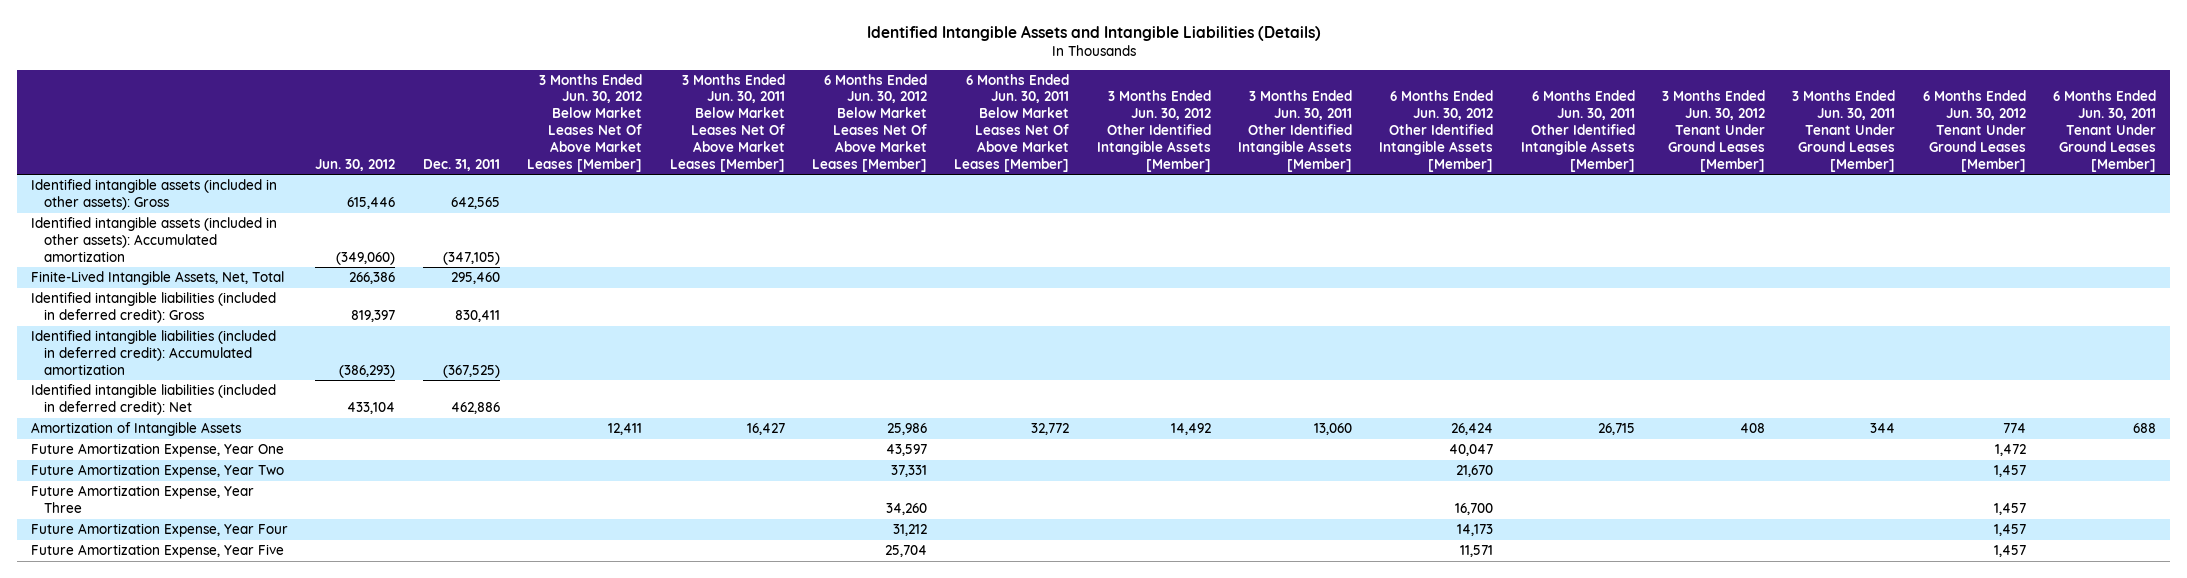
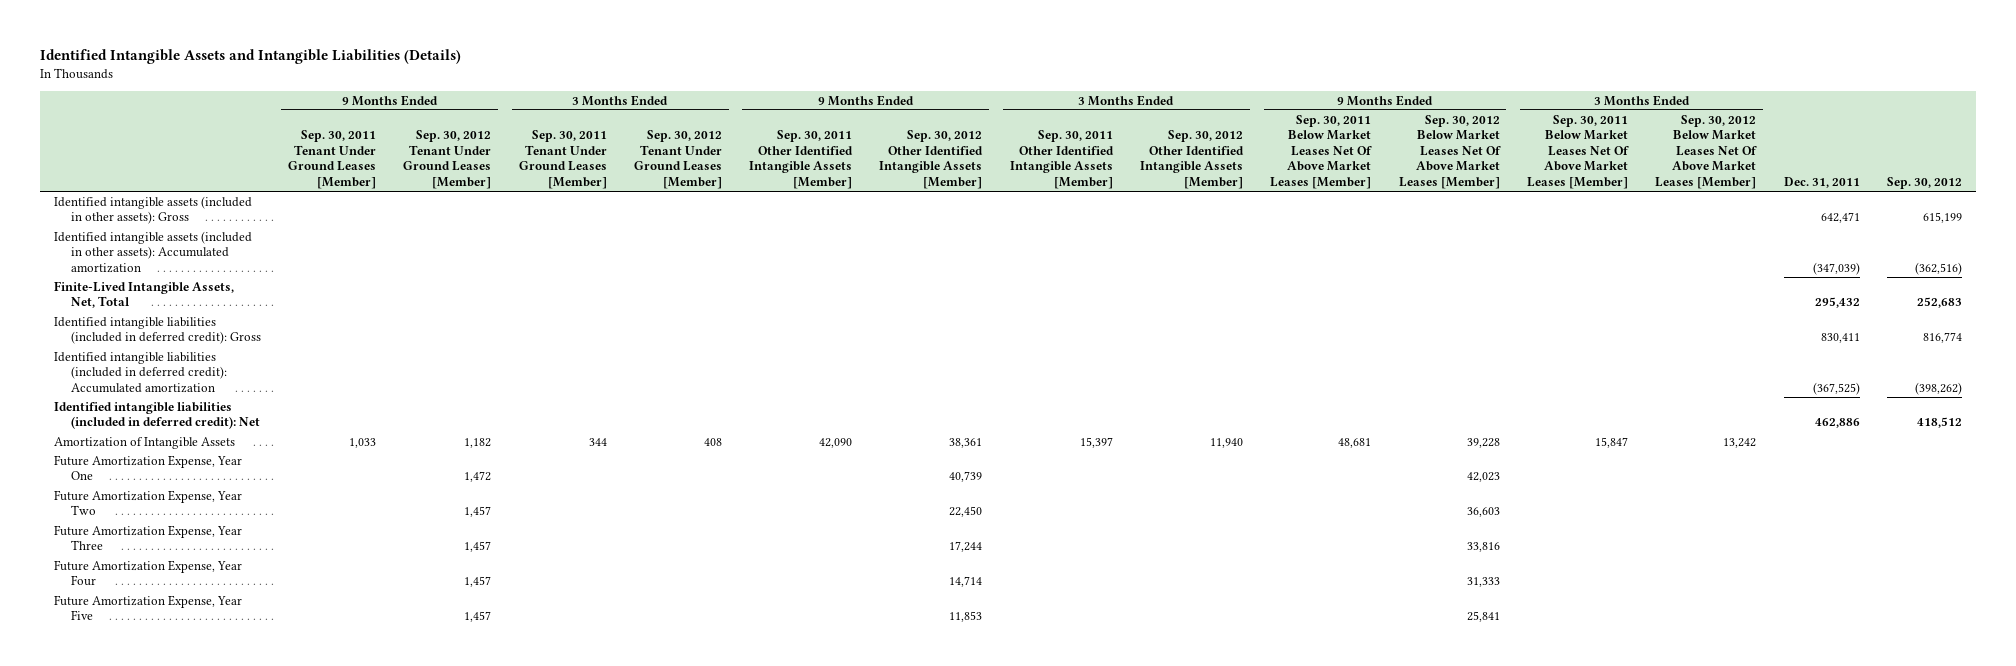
- | Jun. 30, 2012 | Dec. 31, 2011 | 3 Months Ended Jun. 30, 2012 Below Market Leases Net Of Above Market Leases [Member] | 3 Months Ended Jun. 30, 2011 Below Market Leases Net Of Above Market Leases [Member] | 6 Months Ended Jun. 30, 2012 Below Market Leases Net Of Above Market Leases [Member] | 6 Months Ended Jun. 30, 2011 Below Market Leases Net Of Above Market Leases [Member] | 3 Months Ended Jun. 30, 2012 Other Identified Intangible Assets [Member] | 3 Months Ended Jun. 30, 2011 Other Identified Intangible Assets [Member] | 6 Months Ended Jun. 30, 2012 Other Identified Intangible Assets [Member] | 6 Months Ended Jun. 30, 2011 Other Identified Intangible Assets [Member] | 3 Months Ended Jun. 30, 2012 Tenant Under Ground Leases [Member] | 3 Months Ended Jun. 30, 2011 Tenant Under Ground Leases [Member] | 6 Months Ended Jun. 30, 2012 Tenant Under Ground Leases [Member] | 6 Months Ended Jun. 30, 2011 Tenant Under Ground Leases [Member]
+ | 9 Months Ended Sep. 30, 2011 Tenant Under Ground Leases [Member] | 9 Months Ended Sep. 30, 2012 Tenant Under Ground Leases [Member] | 3 Months Ended Sep. 30, 2011 Tenant Under Ground Leases [Member] | 3 Months Ended Sep. 30, 2012 Tenant Under Ground Leases [Member] | 9 Months Ended Sep. 30, 2011 Other Identified Intangible Assets [Member] | 9 Months Ended Sep. 30, 2012 Other Identified Intangible Assets [Member] | 3 Months Ended Sep. 30, 2011 Other Identified Intangible Assets [Member] | 3 Months Ended Sep. 30, 2012 Other Identified Intangible Assets [Member] | 9 Months Ended Sep. 30, 2011 Below Market Leases Net Of Above Market Leases [Member] | 9 Months Ended Sep. 30, 2012 Below Market Leases Net Of Above Market Leases [Member] | 3 Months Ended Sep. 30, 2011 Below Market Leases Net Of Above Market Leases [Member] | 3 Months Ended Sep. 30, 2012 Below Market Leases Net Of Above Market Leases [Member] | Dec. 31, 2011 | Sep. 30, 2012
- Identified intangible assets (included in other assets): Gross | 615,446 | 642,565 | | | | | | | | | | | |
- Identified intangible assets (included in other assets): Accumulated amortization | (349,060) | (347,105) | | | | | | | | | | | |
- Finite-Lived Intangible Assets, Net, Total | 266,386 | 295,460 | | | | | | | | | | | |
+ Identified intangible assets (included in other assets): Gross | | | | | | | | | | | | | 642,471 | 615,199
+ Identified intangible assets (included in other assets): Accumulated amortization | | | | | | | | | | | | | (347,039) | (362,516)
+ Finite-Lived Intangible Assets, Net, Total | | | | | | | | | | | | | 295,432 | 252,683

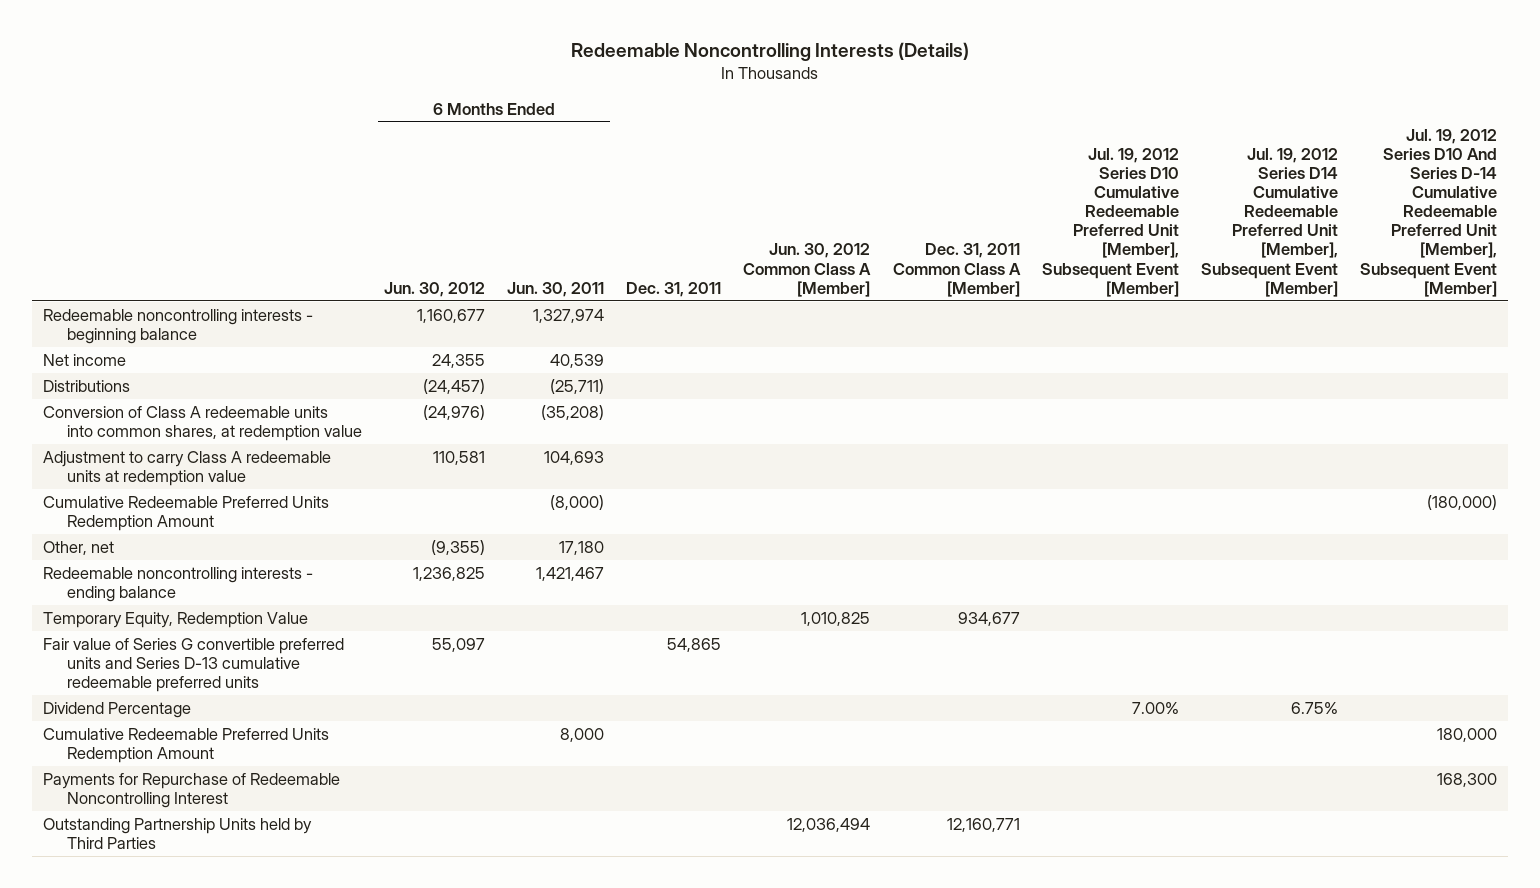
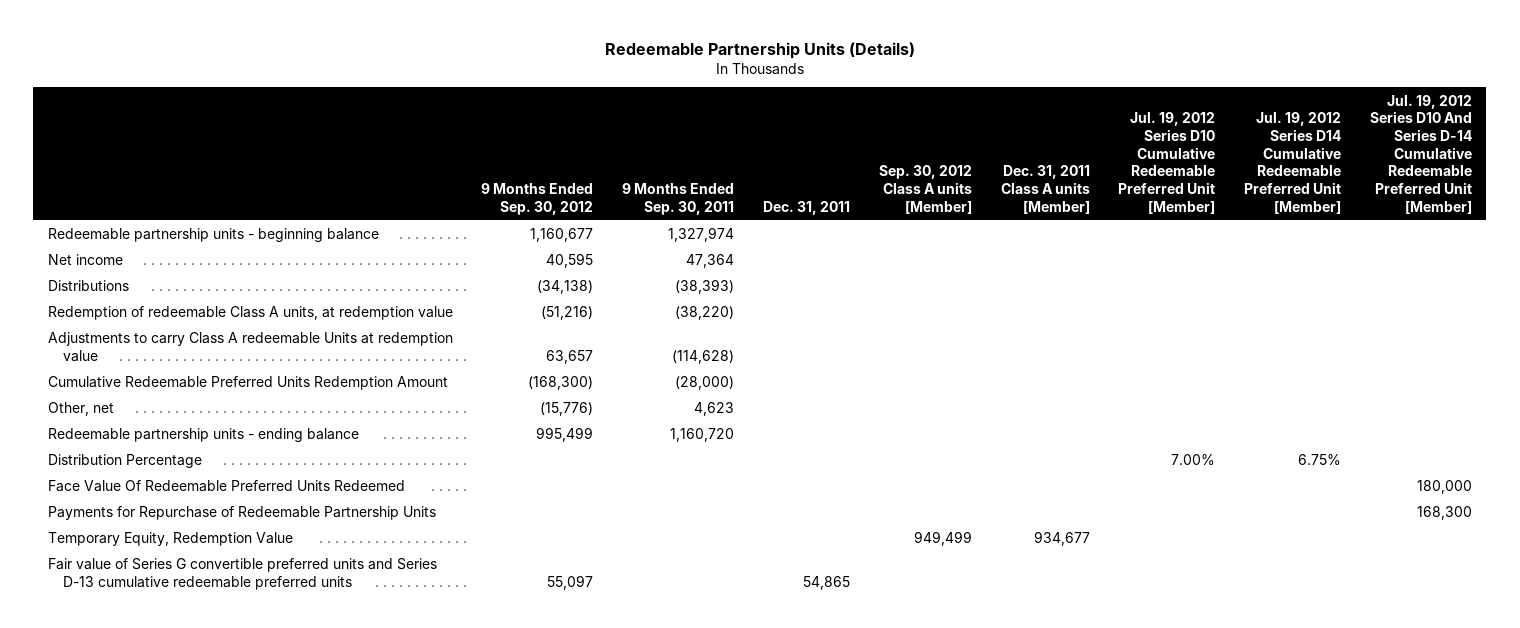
- Redeemable Noncontrolling Interests (Details)
+ Redeemable Partnership Units (Details)
- | 6 Months Ended Jun. 30, 2012 | 6 Months Ended Jun. 30, 2011 | Dec. 31, 2011 | Jun. 30, 2012 Common Class A [Member] | Dec. 31, 2011 Common Class A [Member] | Jul. 19, 2012 Series D10 Cumulative Redeemable Preferred Unit [Member], Subsequent Event [Member] | Jul. 19, 2012 Series D14 Cumulative Redeemable Preferred Unit [Member], Subsequent Event [Member] | Jul. 19, 2012 Series D10 And Series D-14 Cumulative Redeemable Preferred Unit [Member], Subsequent Event [Member]
+ | 9 Months Ended Sep. 30, 2012 | 9 Months Ended Sep. 30, 2011 | Dec. 31, 2011 | Sep. 30, 2012 Class A units [Member] | Dec. 31, 2011 Class A units [Member] | Jul. 19, 2012 Series D10 Cumulative Redeemable Preferred Unit [Member] | Jul. 19, 2012 Series D14 Cumulative Redeemable Preferred Unit [Member] | Jul. 19, 2012 Series D10 And Series D-14 Cumulative Redeemable Preferred Unit [Member]
- Redeemable noncontrolling interests - beginning balance | 1,160,677 | 1,327,974 | | | | | |
+ Redeemable partnership units - beginning balance | 1,160,677 | 1,327,974 | | | | | |
- Conversion of Class A redeemable units into common shares, at redemption value | (24,976) | (35,208) | | | | | |
- Adjustment to carry Class A redeemable units at redemption value | 110,581 | 104,693 | | | | | |
+ Redemption of redeemable Class A units, at redemption value | (51,216) | (38,220) | | | | | |
+ Adjustments to carry Class A redeemable Units at redemption value | 63,657 | (114,628) | | | | | |
- Redeemable noncontrolling interests - ending balance | 1,236,825 | 1,421,467 | | | | | |
+ Redeemable partnership units - ending balance | 995,499 | 1,160,720 | | | | | |
+ Distribution Percentage | | | | | | 7.00% | 6.75% |
+ Face Value Of Redeemable Preferred Units Redeemed | | | | | | | | 180,000
+ Payments for Repurchase of Redeemable Partnership Units | | | | | | | | 168,300
- Dividend Percentage | | | | | | 7.00% | 6.75% |
- Cumulative Redeemable Preferred Units Redemption Amount | | 8,000 | | | | | | 180,000
- Payments for Repurchase of Redeemable Noncontrolling Interest | | | | | | | | 168,300
- Outstanding Partnership Units held by Third Parties | | | | 12,036,494 | 12,160,771 | | |

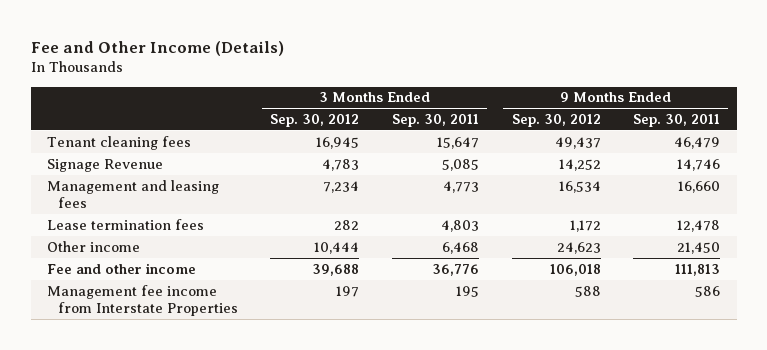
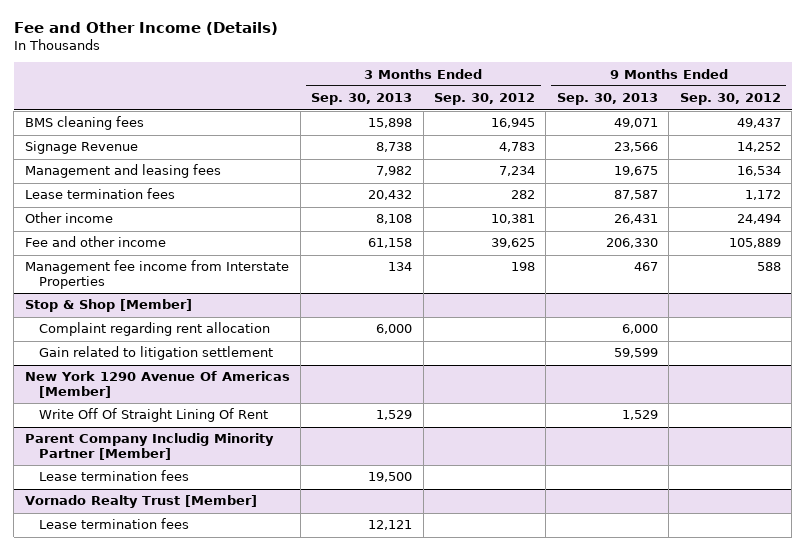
- | 3 Months Ended Sep. 30, 2012 | 3 Months Ended Sep. 30, 2011 | 9 Months Ended Sep. 30, 2012 | 9 Months Ended Sep. 30, 2011
+ | 3 Months Ended Sep. 30, 2013 | 3 Months Ended Sep. 30, 2012 | 9 Months Ended Sep. 30, 2013 | 9 Months Ended Sep. 30, 2012
- Tenant cleaning fees | 16,945 | 15,647 | 49,437 | 46,479
+ BMS cleaning fees | 15,898 | 16,945 | 49,071 | 49,437
- Other income | 10,444 | 6,468 | 24,623 | 21,450
- Fee and other income | 39,688 | 36,776 | 106,018 | 111,813
- Management fee income from Interstate Properties | 197 | 195 | 588 | 586
+ Other income | 8,108 | 10,381 | 26,431 | 24,494
+ Fee and other income | 61,158 | 39,625 | 206,330 | 105,889
+ Management fee income from Interstate Properties | 134 | 198 | 467 | 588
+ Stop & Shop [Member]
+ Complaint regarding rent allocation | 6,000 | | 6,000 |
+ Gain related to litigation settlement | | | 59,599 |
+ New York 1290 Avenue Of Americas [Member]
+ Write Off Of Straight Lining Of Rent | 1,529 | | 1,529 |
+ Parent Company Includig Minority Partner [Member]
+ Lease termination fees | 19,500 | | |
+ Vornado Realty Trust [Member]
+ Lease termination fees | 12,121 | | |

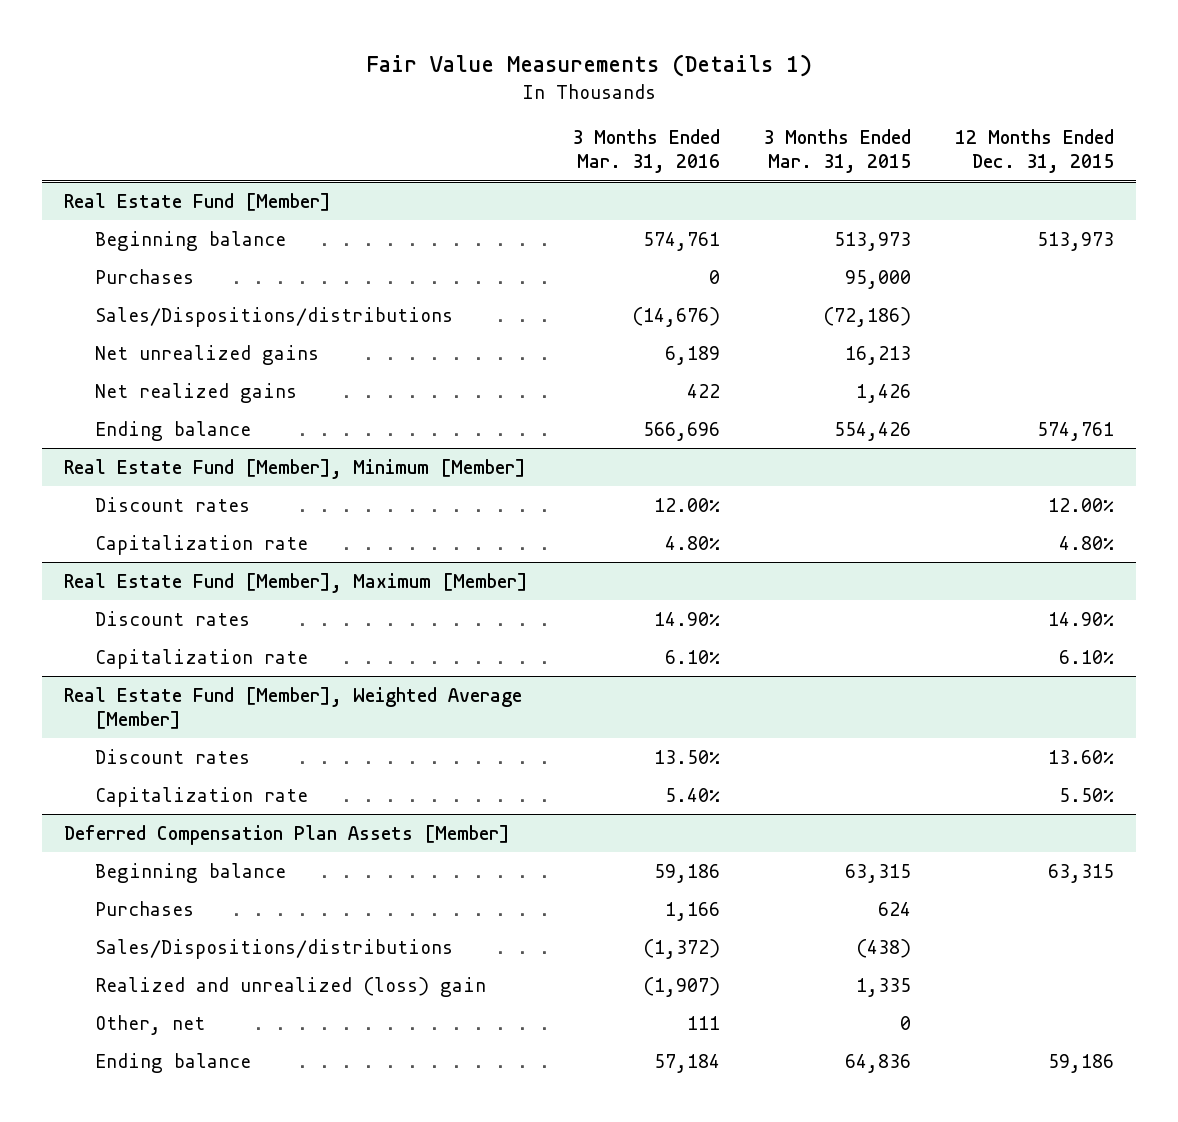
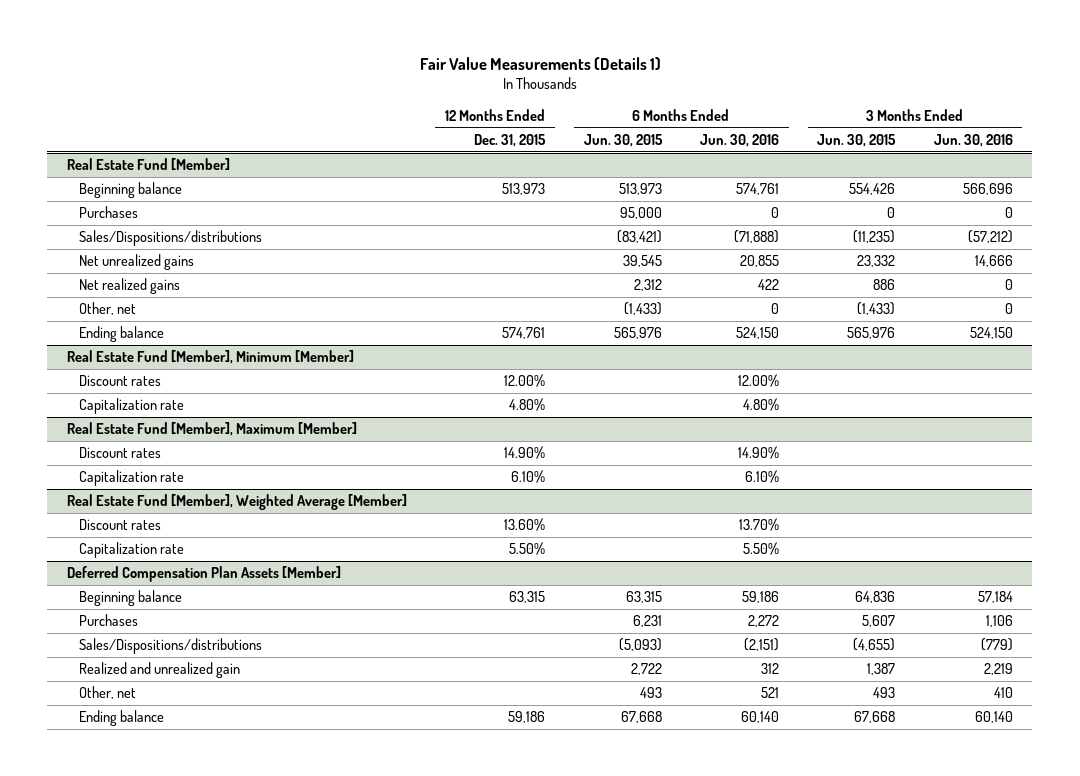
- | 3 Months Ended Mar. 31, 2016 | 3 Months Ended Mar. 31, 2015 | 12 Months Ended Dec. 31, 2015
+ | 12 Months Ended Dec. 31, 2015 | 6 Months Ended Jun. 30, 2015 | 6 Months Ended Jun. 30, 2016 | 3 Months Ended Jun. 30, 2015 | 3 Months Ended Jun. 30, 2016
@ Real Estate Fund [Member]
+ Other, net | | (1,433) | 0 | (1,433) | 0
@ Deferred Compensation Plan Assets [Member]
- Realized and unrealized (loss) gain | (1,907) | 1,335 |
+ Realized and unrealized gain | | 2,722 | 312 | 1,387 | 2,219

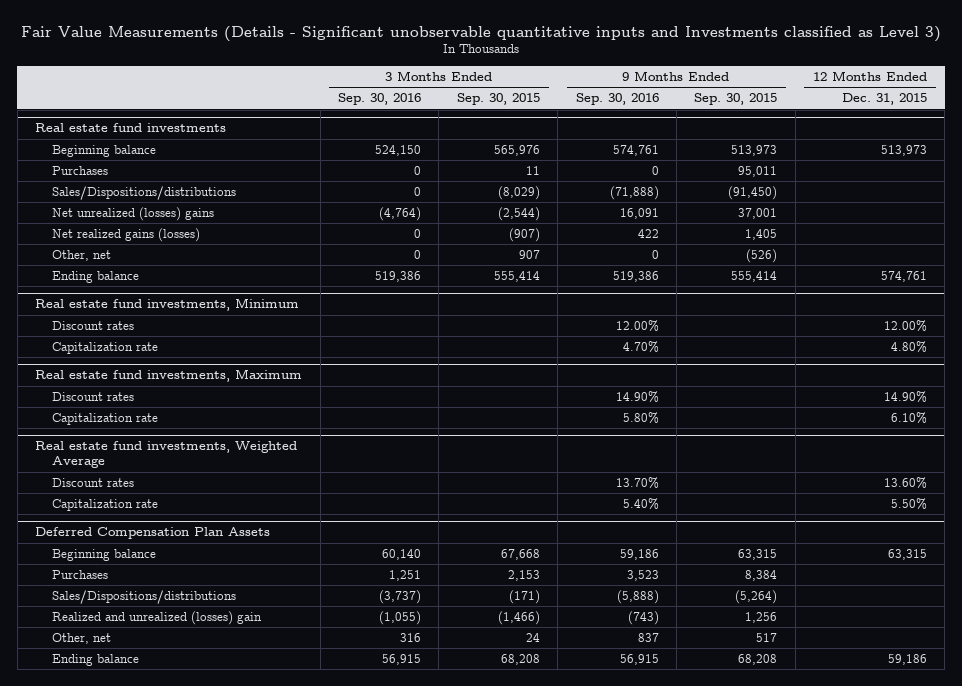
- Fair Value Measurements (Details 1)
+ Fair Value Measurements (Details - Significant unobservable quantitative inputs and Investments classified as Level 3)
- | 12 Months Ended Dec. 31, 2015 | 6 Months Ended Jun. 30, 2015 | 6 Months Ended Jun. 30, 2016 | 3 Months Ended Jun. 30, 2015 | 3 Months Ended Jun. 30, 2016
+ | 3 Months Ended Sep. 30, 2016 | 3 Months Ended Sep. 30, 2015 | 9 Months Ended Sep. 30, 2016 | 9 Months Ended Sep. 30, 2015 | 12 Months Ended Dec. 31, 2015
- Real Estate Fund [Member]
+ Real estate fund investments
- Net unrealized gains | | 39,545 | 20,855 | 23,332 | 14,666
- Net realized gains | | 2,312 | 422 | 886 | 0
+ Net unrealized (losses) gains | (4,764) | (2,544) | 16,091 | 37,001 |
+ Net realized gains (losses) | 0 | (907) | 422 | 1,405 |
- Real Estate Fund [Member], Minimum [Member]
+ Real estate fund investments, Minimum
- Real Estate Fund [Member], Maximum [Member]
+ Real estate fund investments, Maximum
- Real Estate Fund [Member], Weighted Average [Member]
+ Real estate fund investments, Weighted Average
- Deferred Compensation Plan Assets [Member]
+ Deferred Compensation Plan Assets
- Realized and unrealized gain | | 2,722 | 312 | 1,387 | 2,219
+ Realized and unrealized (losses) gain | (1,055) | (1,466) | (743) | 1,256 |

